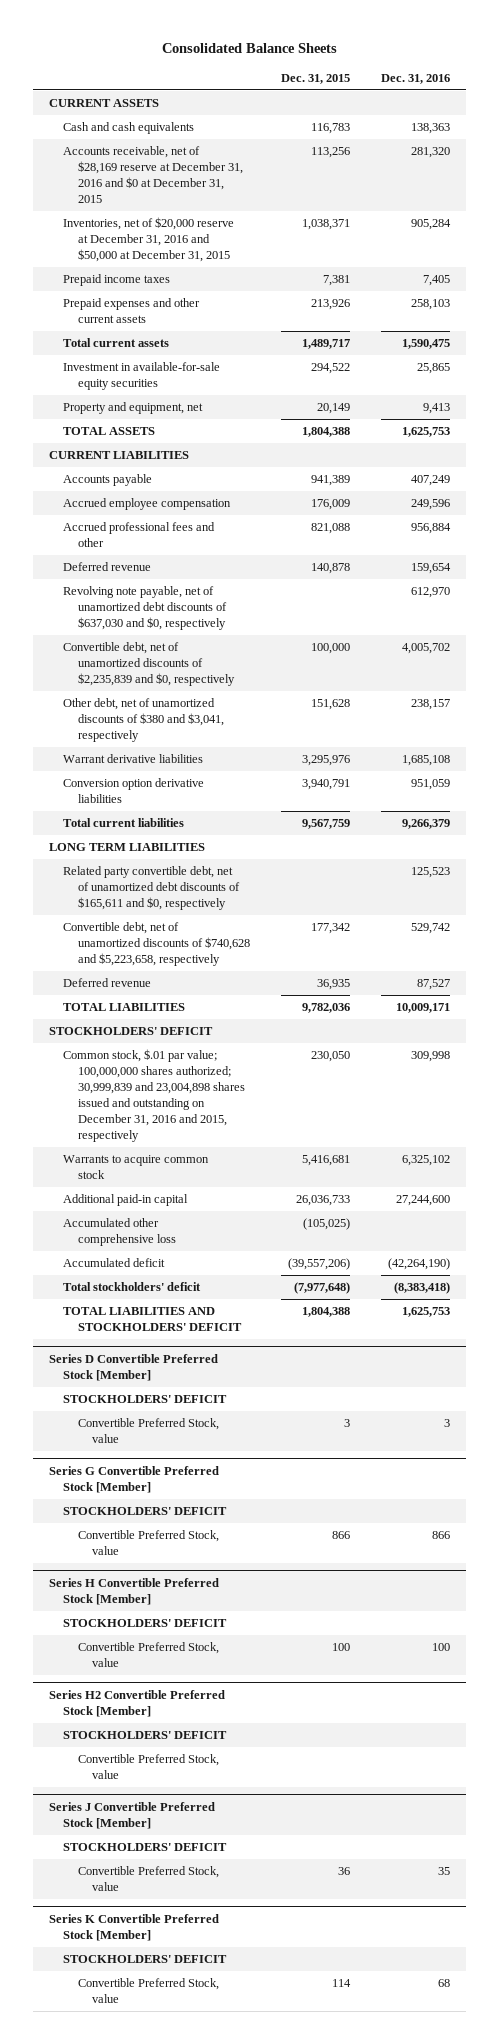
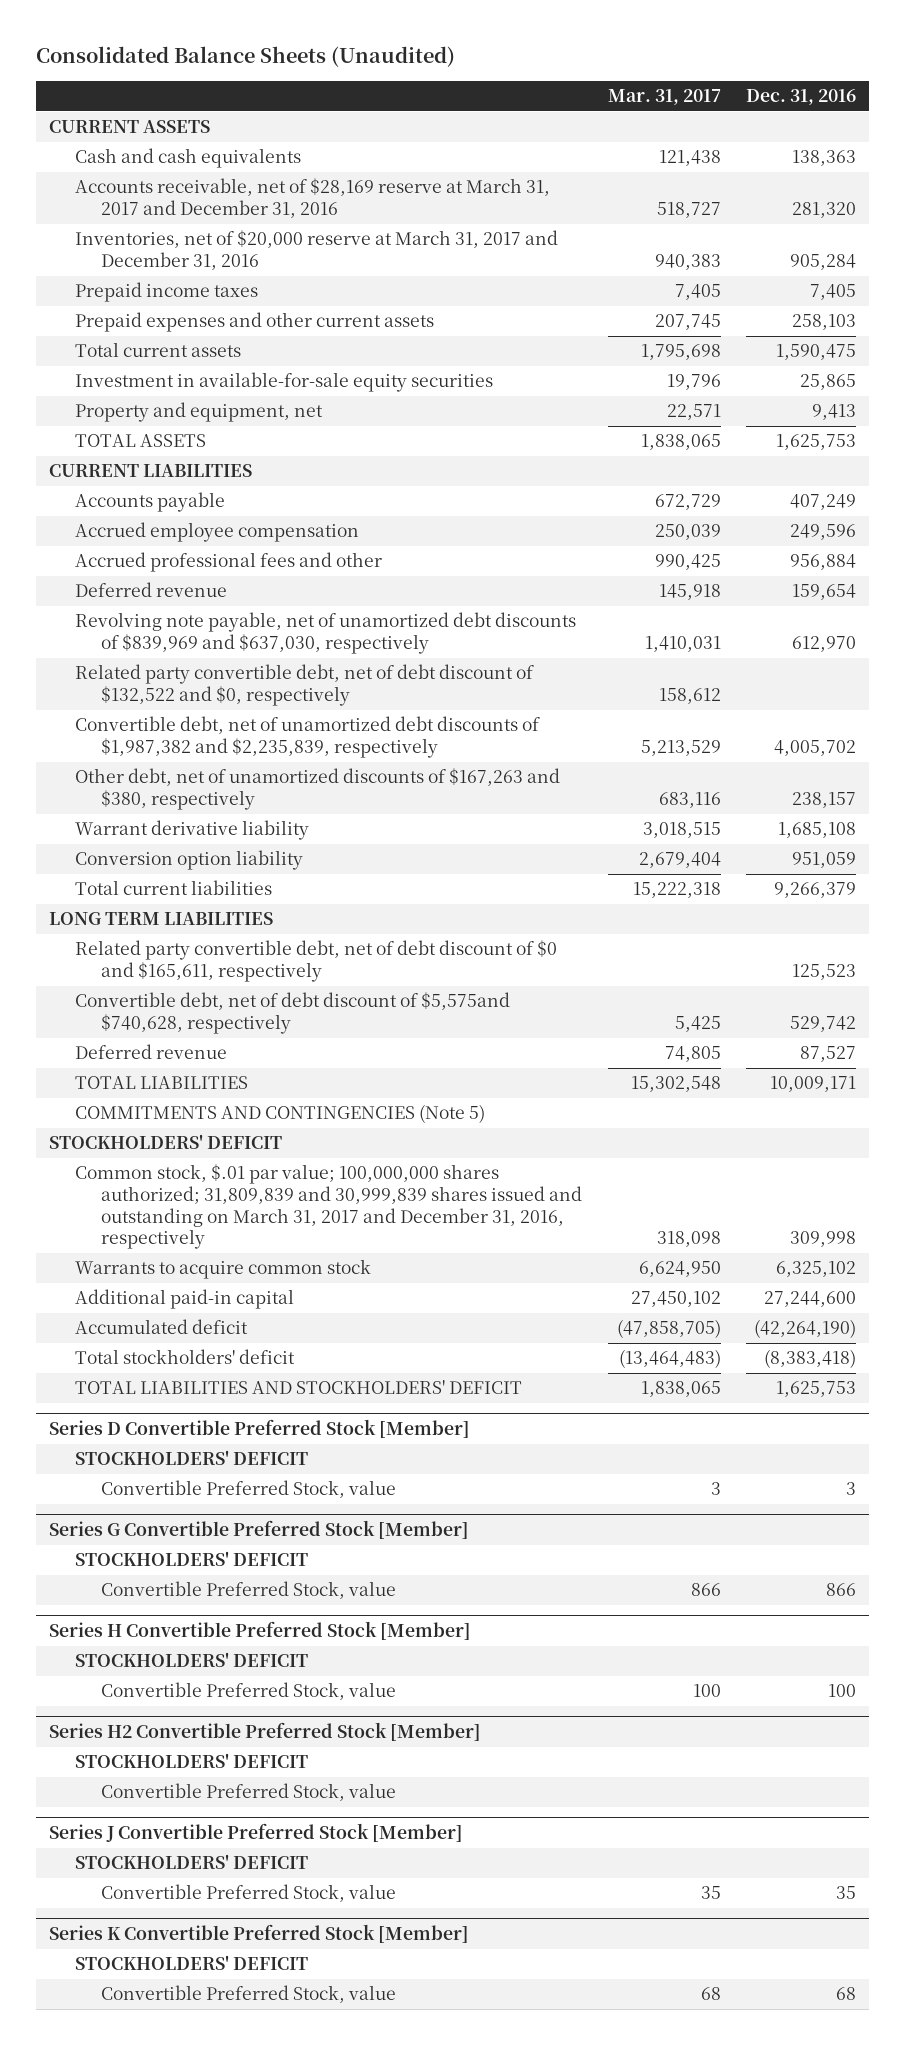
- Consolidated Balance Sheets
+ Consolidated Balance Sheets (Unaudited)
- | Dec. 31, 2015 | Dec. 31, 2016
+ | Mar. 31, 2017 | Dec. 31, 2016
- Accounts receivable, net of $28,169 reserve at December 31, 2016 and $0 at December 31, 2015 | 113,256 | 281,320
- Inventories, net of $20,000 reserve at December 31, 2016 and $50,000 at December 31, 2015 | 1,038,371 | 905,284
+ Accounts receivable, net of $28,169 reserve at March 31, 2017 and December 31, 2016 | 518,727 | 281,320
+ Inventories, net of $20,000 reserve at March 31, 2017 and December 31, 2016 | 940,383 | 905,284
- Revolving note payable, net of unamortized debt discounts of $637,030 and $0, respectively | | 612,970
- Convertible debt, net of unamortized discounts of $2,235,839 and $0, respectively | 100,000 | 4,005,702
- Other debt, net of unamortized discounts of $380 and $3,041, respectively | 151,628 | 238,157
- Warrant derivative liabilities | 3,295,976 | 1,685,108
- Conversion option derivative liabilities | 3,940,791 | 951,059
+ Revolving note payable, net of unamortized debt discounts of $839,969 and $637,030, respectively | 1,410,031 | 612,970
+ Related party convertible debt, net of debt discount of $132,522 and $0, respectively | 158,612 |
+ Convertible debt, net of unamortized debt discounts of $1,987,382 and $2,235,839, respectively | 5,213,529 | 4,005,702
+ Other debt, net of unamortized discounts of $167,263 and $380, respectively | 683,116 | 238,157
+ Warrant derivative liability | 3,018,515 | 1,685,108
+ Conversion option liability | 2,679,404 | 951,059
- Related party convertible debt, net of unamortized debt discounts of $165,611 and $0, respectively | | 125,523
- Convertible debt, net of unamortized discounts of $740,628 and $5,223,658, respectively | 177,342 | 529,742
+ Related party convertible debt, net of debt discount of $0 and $165,611, respectively | | 125,523
+ Convertible debt, net of debt discount of $5,575and $740,628, respectively | 5,425 | 529,742
+ COMMITMENTS AND CONTINGENCIES (Note 5)
- Common stock, $.01 par value; 100,000,000 shares authorized; 30,999,839 and 23,004,898 shares issued and outstanding on December 31, 2016 and 2015, respectively | 230,050 | 309,998
+ Common stock, $.01 par value; 100,000,000 shares authorized; 31,809,839 and 30,999,839 shares issued and outstanding on March 31, 2017 and December 31, 2016, respectively | 318,098 | 309,998
- Accumulated other comprehensive loss | (105,025) |

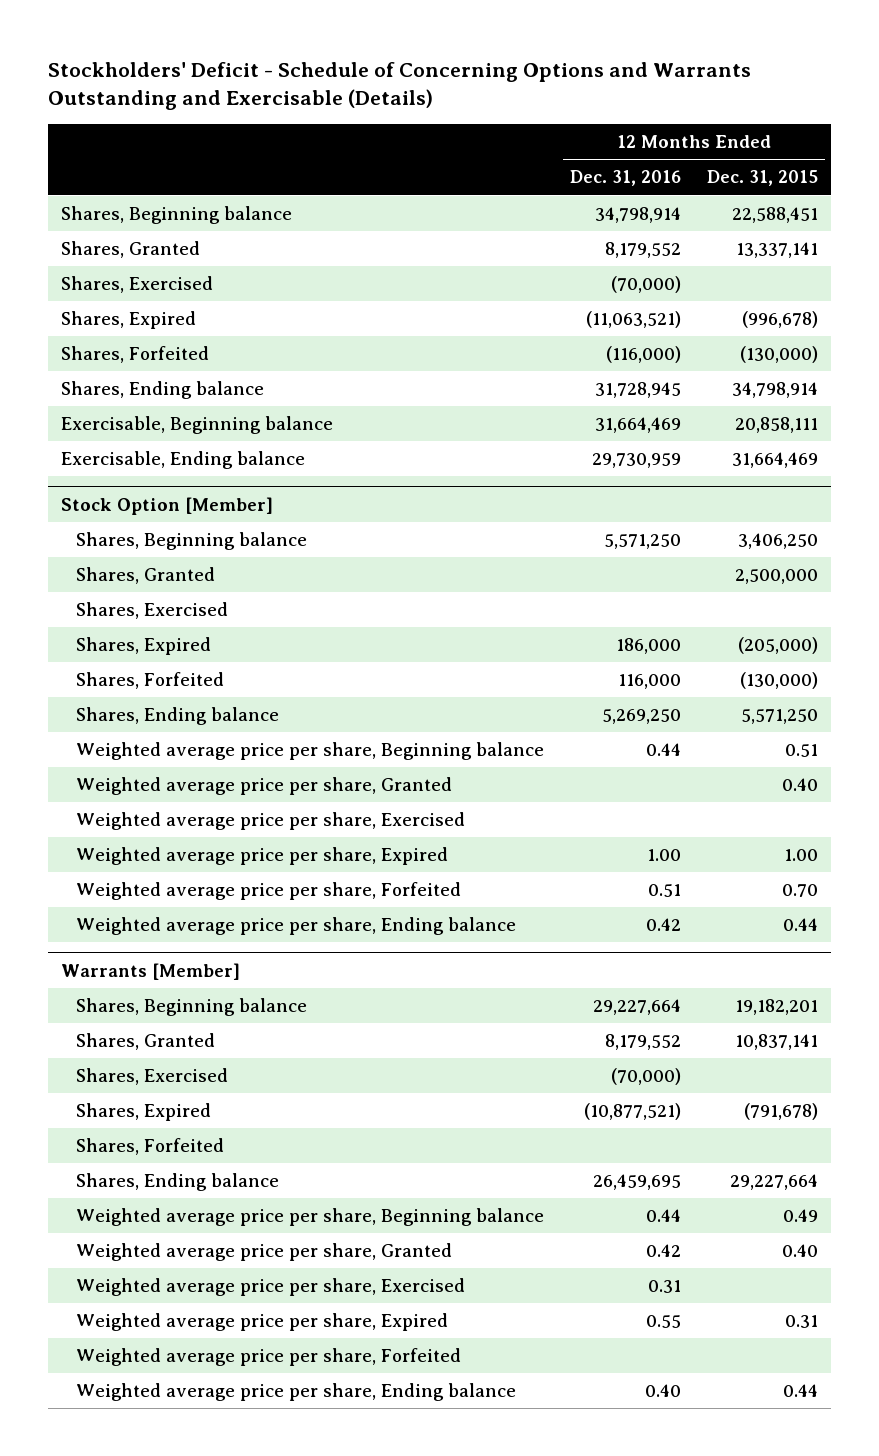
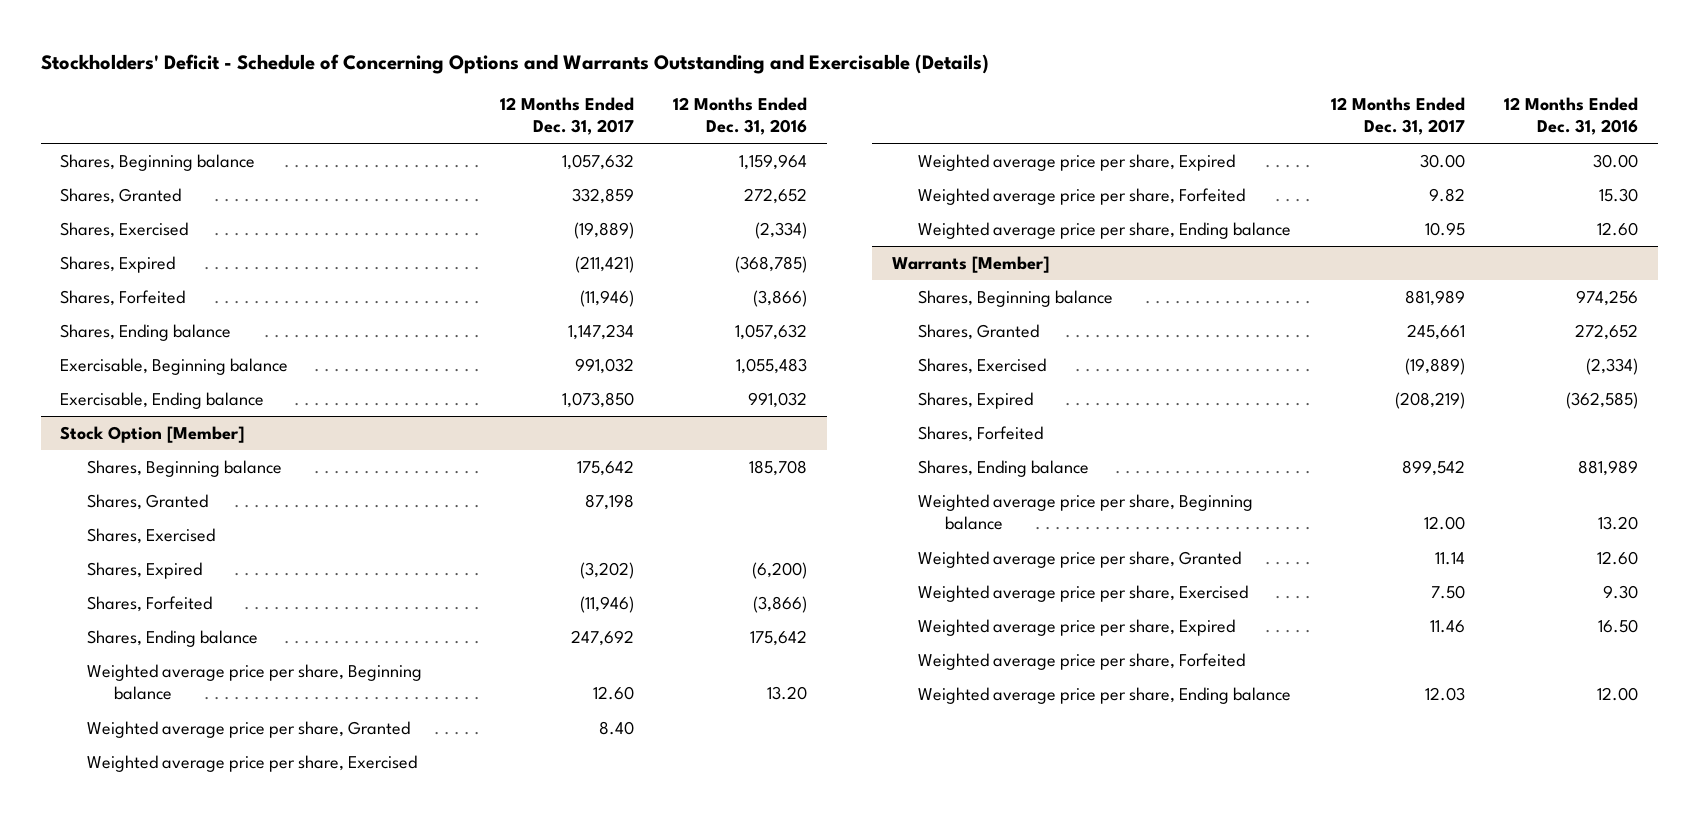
- | 12 Months Ended Dec. 31, 2016 | 12 Months Ended Dec. 31, 2015
+ | 12 Months Ended Dec. 31, 2017 | 12 Months Ended Dec. 31, 2016
- Shares, Beginning balance | 34,798,914 | 22,588,451
- Shares, Granted | 8,179,552 | 13,337,141
- Shares, Exercised | (70,000) |
- Shares, Expired | (11,063,521) | (996,678)
- Shares, Forfeited | (116,000) | (130,000)
- Shares, Ending balance | 31,728,945 | 34,798,914
- Exercisable, Beginning balance | 31,664,469 | 20,858,111
- Exercisable, Ending balance | 29,730,959 | 31,664,469
+ Shares, Beginning balance | 1,057,632 | 1,159,964
+ Shares, Granted | 332,859 | 272,652
+ Shares, Exercised | (19,889) | (2,334)
+ Shares, Expired | (211,421) | (368,785)
+ Shares, Forfeited | (11,946) | (3,866)
+ Shares, Ending balance | 1,147,234 | 1,057,632
+ Exercisable, Beginning balance | 991,032 | 1,055,483
+ Exercisable, Ending balance | 1,073,850 | 991,032
@ Stock Option [Member]
- Shares, Beginning balance | 5,571,250 | 3,406,250
+ Shares, Beginning balance | 175,642 | 185,708
- Shares, Expired | 186,000 | (205,000)
- Shares, Forfeited | 116,000 | (130,000)
- Shares, Ending balance | 5,269,250 | 5,571,250
- Weighted average price per share, Beginning balance | 0.44 | 0.51
+ Shares, Expired | (3,202) | (6,200)
+ Shares, Forfeited | (11,946) | (3,866)
+ Shares, Ending balance | 247,692 | 175,642
+ Weighted average price per share, Beginning balance | 12.60 | 13.20
- Weighted average price per share, Expired | 1.00 | 1.00
- Weighted average price per share, Forfeited | 0.51 | 0.70
- Weighted average price per share, Ending balance | 0.42 | 0.44
+ Weighted average price per share, Expired | 30.00 | 30.00
+ Weighted average price per share, Forfeited | 9.82 | 15.30
+ Weighted average price per share, Ending balance | 10.95 | 12.60
@ Warrants [Member]
- Shares, Beginning balance | 29,227,664 | 19,182,201
- Shares, Granted | 8,179,552 | 10,837,141
- Shares, Exercised | (70,000) |
- Shares, Expired | (10,877,521) | (791,678)
+ Shares, Beginning balance | 881,989 | 974,256
+ Shares, Granted | 245,661 | 272,652
+ Shares, Exercised | (19,889) | (2,334)
+ Shares, Expired | (208,219) | (362,585)
- Shares, Ending balance | 26,459,695 | 29,227,664
- Weighted average price per share, Beginning balance | 0.44 | 0.49
- Weighted average price per share, Granted | 0.42 | 0.40
- Weighted average price per share, Exercised | 0.31 |
- Weighted average price per share, Expired | 0.55 | 0.31
+ Shares, Ending balance | 899,542 | 881,989
+ Weighted average price per share, Beginning balance | 12.00 | 13.20
+ Weighted average price per share, Granted | 11.14 | 12.60
+ Weighted average price per share, Exercised | 7.50 | 9.30
+ Weighted average price per share, Expired | 11.46 | 16.50
- Weighted average price per share, Ending balance | 0.40 | 0.44
+ Weighted average price per share, Ending balance | 12.03 | 12.00

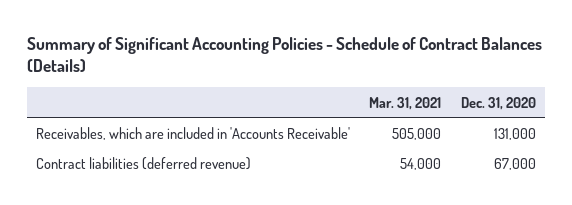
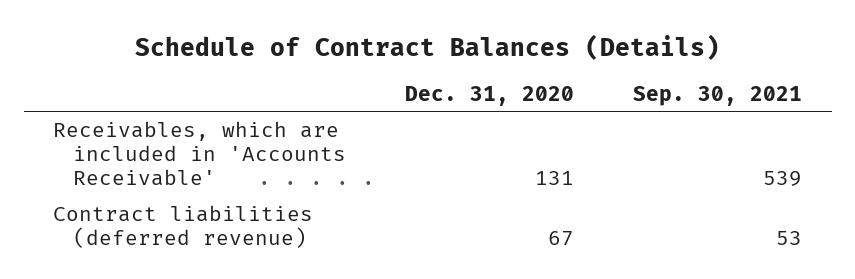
- Summary of Significant Accounting Policies - Schedule of Contract Balances (Details)
+ Schedule of Contract Balances (Details)
- | Mar. 31, 2021 | Dec. 31, 2020
+ | Dec. 31, 2020 | Sep. 30, 2021
- Receivables, which are included in 'Accounts Receivable' | 505,000 | 131,000
- Contract liabilities (deferred revenue) | 54,000 | 67,000
+ Receivables, which are included in 'Accounts Receivable' | 131 | 539
+ Contract liabilities (deferred revenue) | 67 | 53

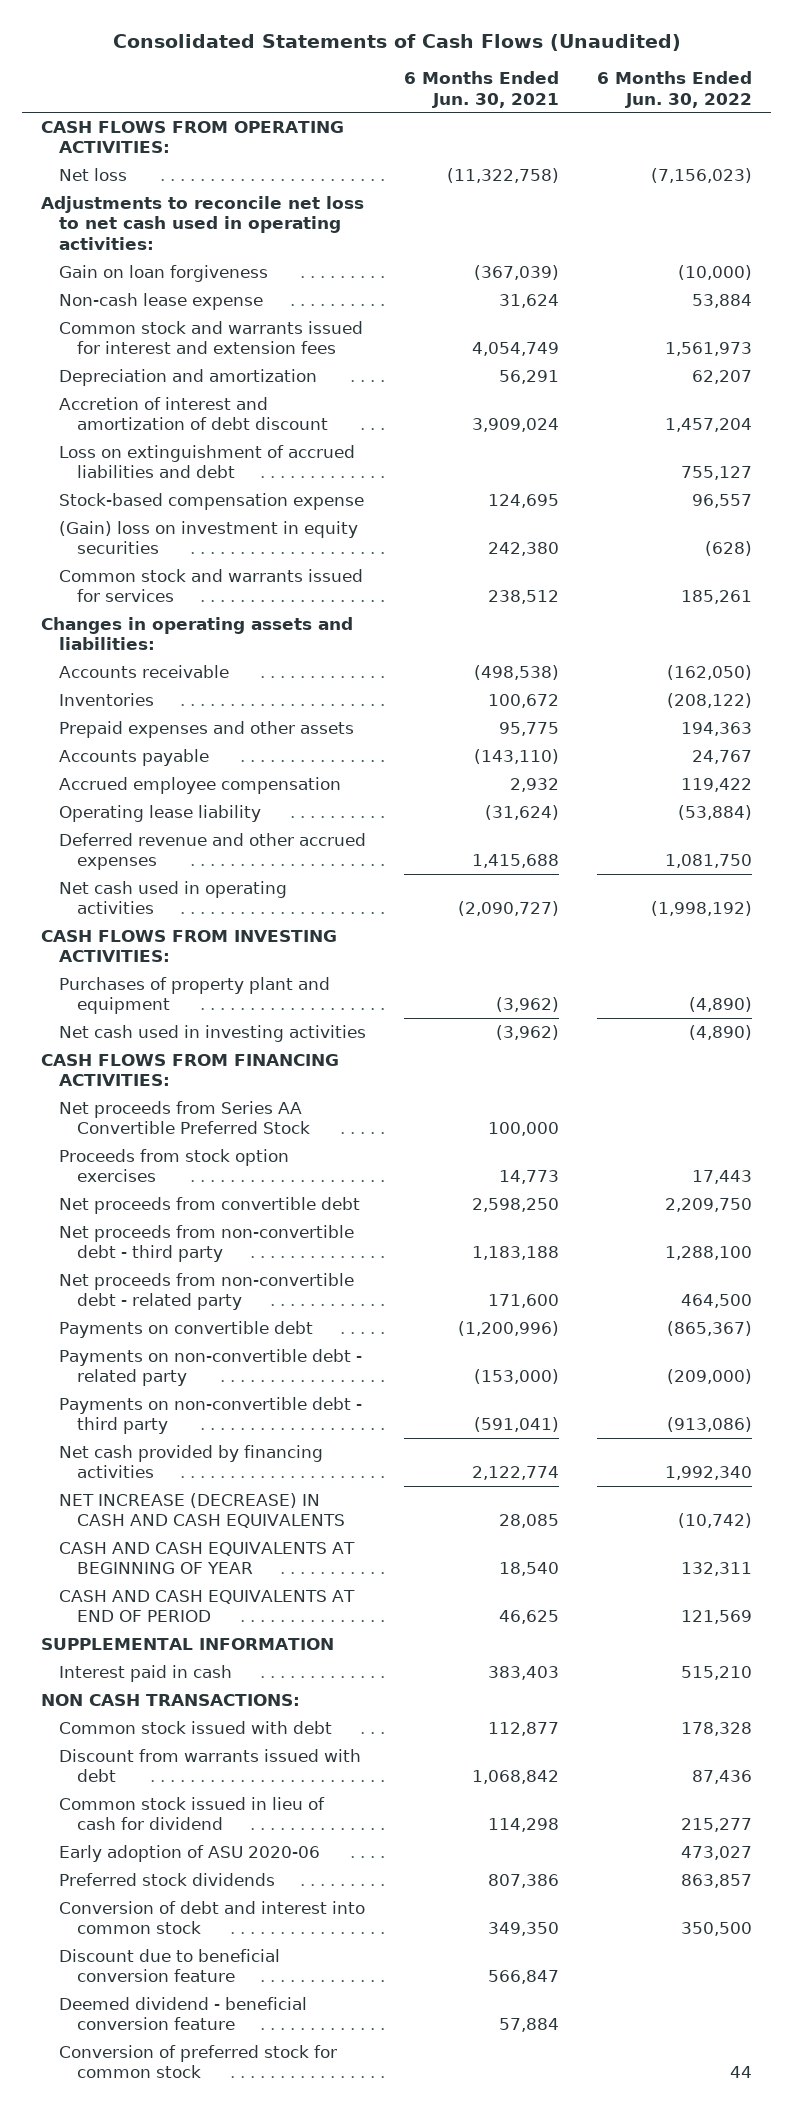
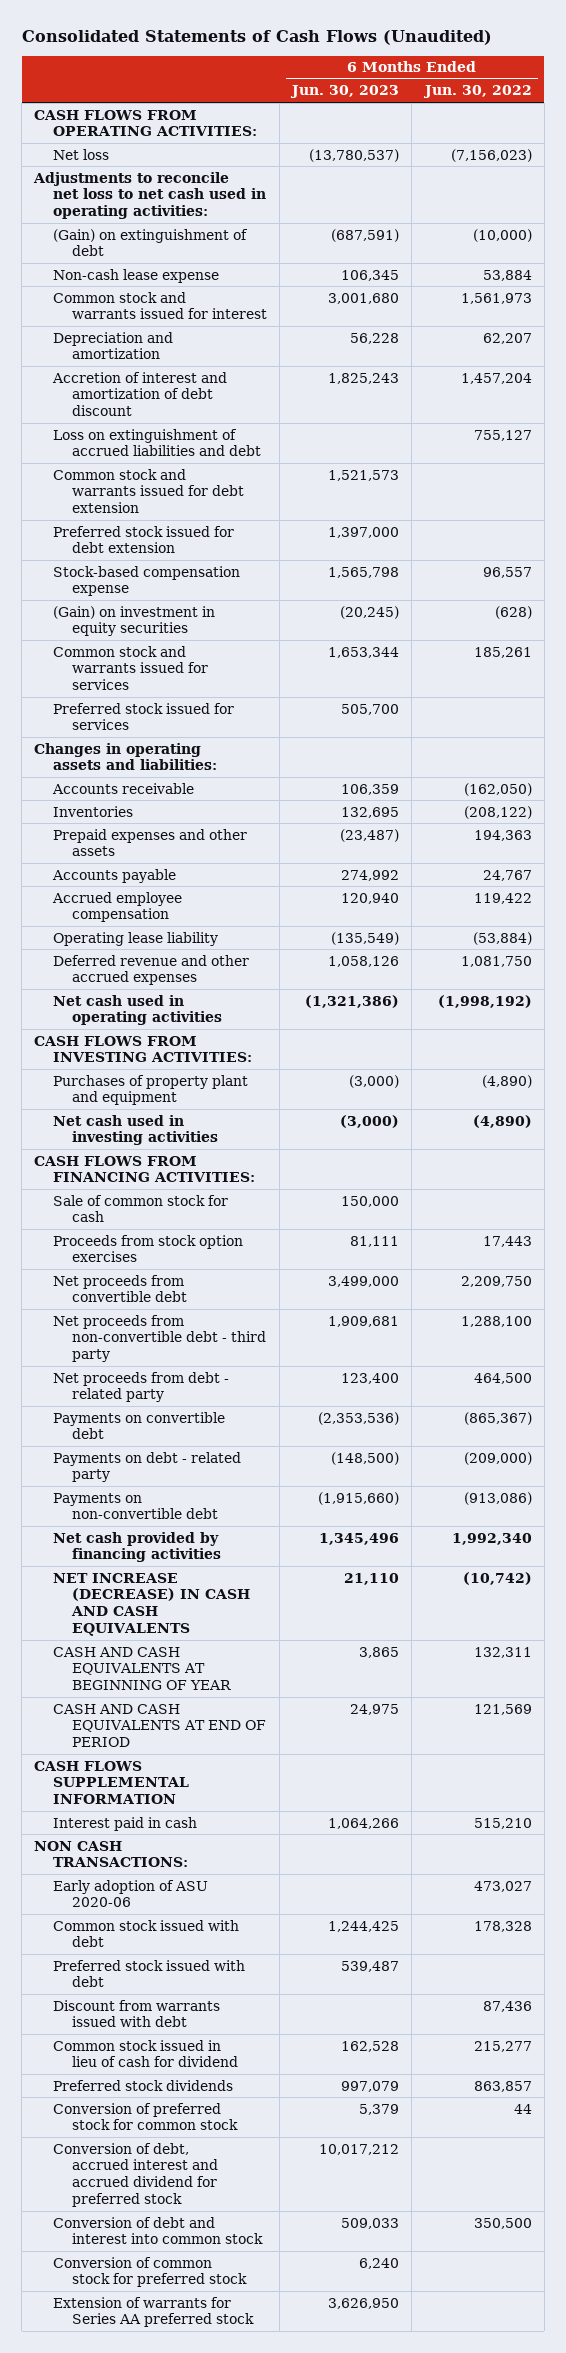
- | 6 Months Ended Jun. 30, 2021 | 6 Months Ended Jun. 30, 2022
+ | 6 Months Ended Jun. 30, 2023 | 6 Months Ended Jun. 30, 2022
- Gain on loan forgiveness | (367,039) | (10,000)
+ (Gain) on extinguishment of debt | (687,591) | (10,000)
- Common stock and warrants issued for interest and extension fees | 4,054,749 | 1,561,973
+ Common stock and warrants issued for interest | 3,001,680 | 1,561,973
+ Common stock and warrants issued for debt extension | 1,521,573 |
+ Preferred stock issued for debt extension | 1,397,000 |
- (Gain) loss on investment in equity securities | 242,380 | (628)
+ (Gain) on investment in equity securities | (20,245) | (628)
+ Preferred stock issued for services | 505,700 |
- Net proceeds from Series AA Convertible Preferred Stock | 100,000 |
+ Sale of common stock for cash | 150,000 |
- Net proceeds from non-convertible debt - related party | 171,600 | 464,500
+ Net proceeds from debt - related party | 123,400 | 464,500
- Payments on non-convertible debt - related party | (153,000) | (209,000)
- Payments on non-convertible debt - third party | (591,041) | (913,086)
+ Payments on debt - related party | (148,500) | (209,000)
+ Payments on non-convertible debt | (1,915,660) | (913,086)
- SUPPLEMENTAL INFORMATION
+ CASH FLOWS SUPPLEMENTAL INFORMATION
moved up: Early adoption of ASU 2020-06 | | 473,027
+ Preferred stock issued with debt | 539,487 |
- Discount due to beneficial conversion feature | 566,847 |
- Deemed dividend - beneficial conversion feature | 57,884 |
+ Conversion of debt, accrued interest and accrued dividend for preferred stock | 10,017,212 |
moved down: Conversion of debt and interest into common stock | 509,033 | 350,500
+ Conversion of common stock for preferred stock | 6,240 |
+ Extension of warrants for Series AA preferred stock | 3,626,950 |

